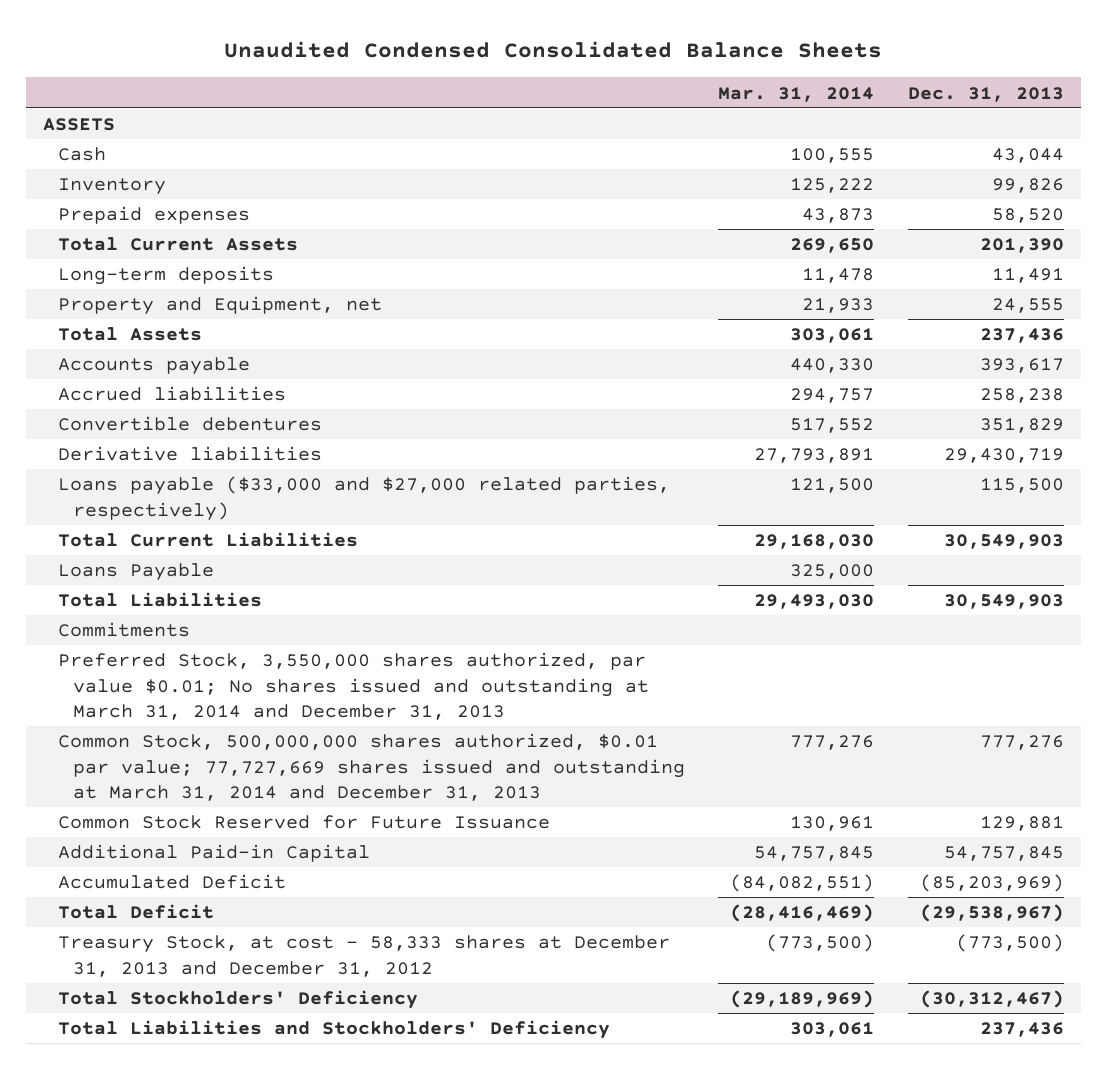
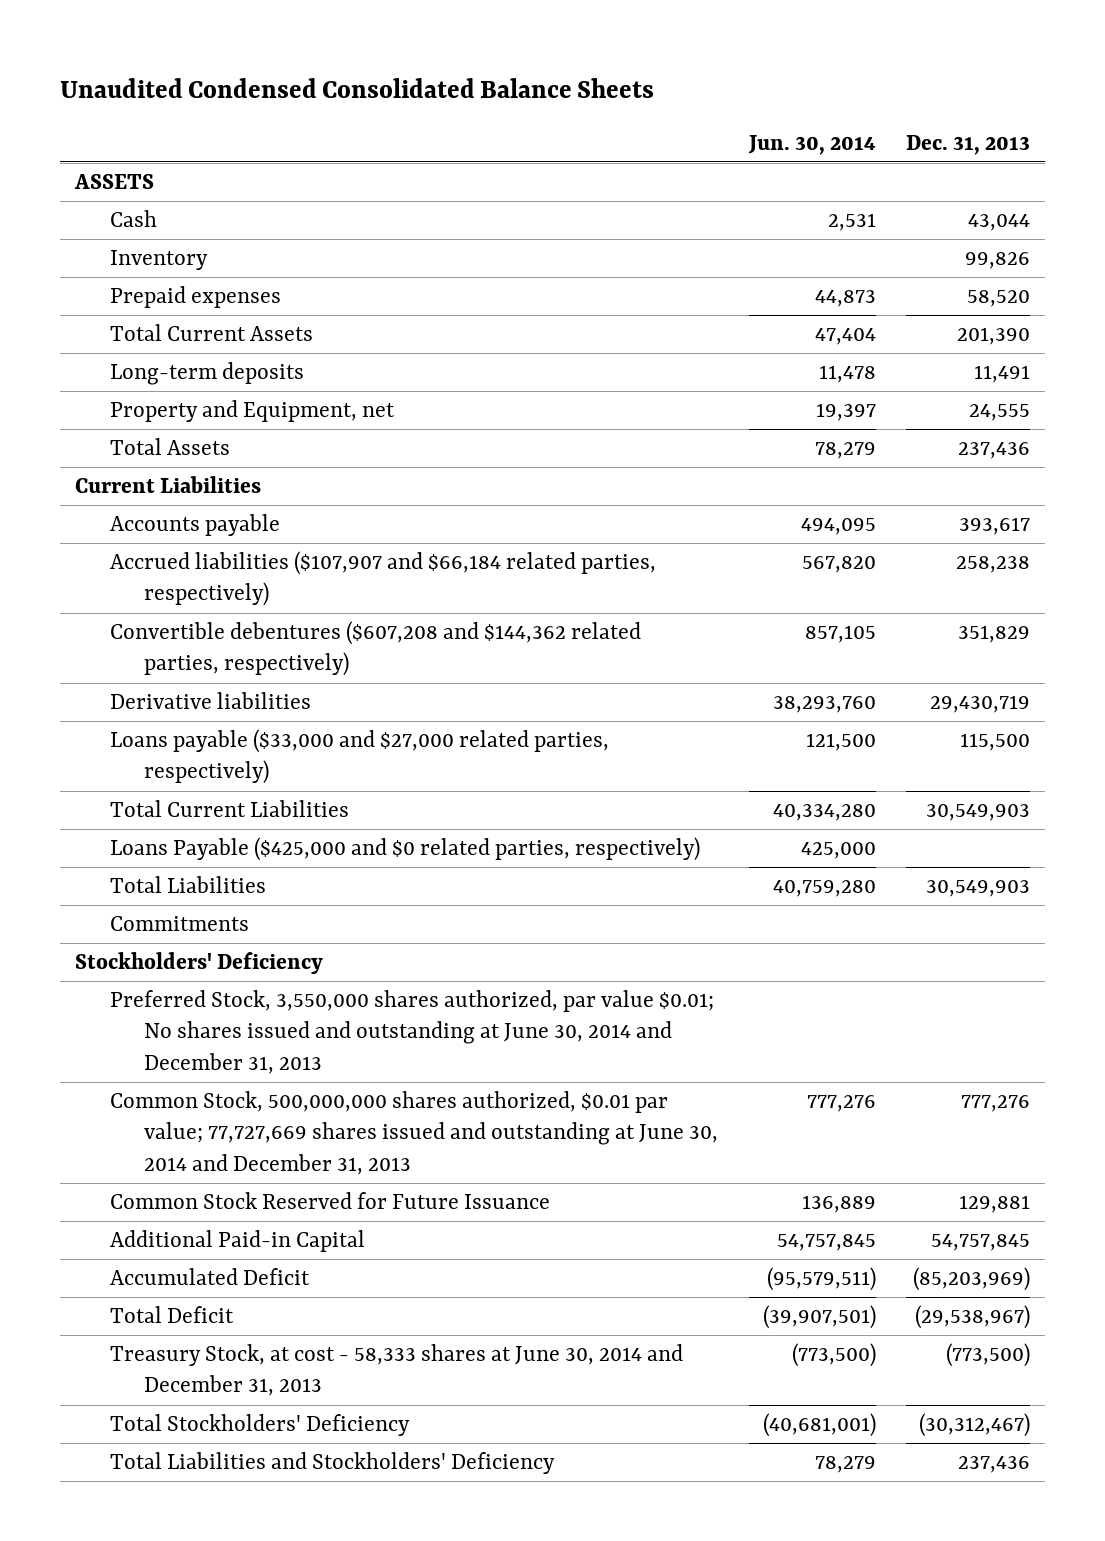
- | Mar. 31, 2014 | Dec. 31, 2013
+ | Jun. 30, 2014 | Dec. 31, 2013
+ Current Liabilities
- Accrued liabilities | 294,757 | 258,238
- Convertible debentures | 517,552 | 351,829
+ Accrued liabilities ($107,907 and $66,184 related parties, respectively) | 567,820 | 258,238
+ Convertible debentures ($607,208 and $144,362 related parties, respectively) | 857,105 | 351,829
- Loans Payable | 325,000 |
+ Loans Payable ($425,000 and $0 related parties, respectively) | 425,000 |
- Preferred Stock, 3,550,000 shares authorized, par value $0.01; No shares issued and outstanding at March 31, 2014 and December 31, 2013
- Common Stock, 500,000,000 shares authorized, $0.01 par value; 77,727,669 shares issued and outstanding at March 31, 2014 and December 31, 2013 | 777,276 | 777,276
+ Stockholders' Deficiency
+ Preferred Stock, 3,550,000 shares authorized, par value $0.01; No shares issued and outstanding at June 30, 2014 and December 31, 2013
+ Common Stock, 500,000,000 shares authorized, $0.01 par value; 77,727,669 shares issued and outstanding at June 30, 2014 and December 31, 2013 | 777,276 | 777,276
- Treasury Stock, at cost - 58,333 shares at December 31, 2013 and December 31, 2012 | (773,500) | (773,500)
+ Treasury Stock, at cost - 58,333 shares at June 30, 2014 and December 31, 2013 | (773,500) | (773,500)

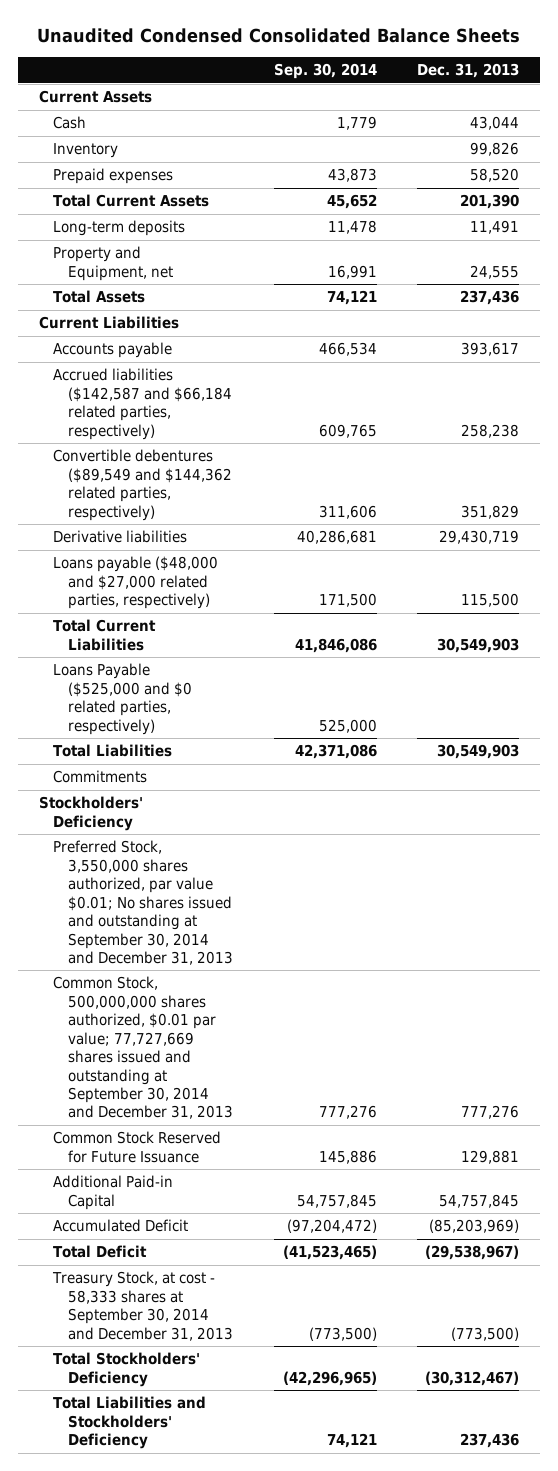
- | Jun. 30, 2014 | Dec. 31, 2013
+ | Sep. 30, 2014 | Dec. 31, 2013
- ASSETS
+ Current Assets
- Accrued liabilities ($107,907 and $66,184 related parties, respectively) | 567,820 | 258,238
- Convertible debentures ($607,208 and $144,362 related parties, respectively) | 857,105 | 351,829
+ Accrued liabilities ($142,587 and $66,184 related parties, respectively) | 609,765 | 258,238
+ Convertible debentures ($89,549 and $144,362 related parties, respectively) | 311,606 | 351,829
- Loans payable ($33,000 and $27,000 related parties, respectively) | 121,500 | 115,500
+ Loans payable ($48,000 and $27,000 related parties, respectively) | 171,500 | 115,500
- Loans Payable ($425,000 and $0 related parties, respectively) | 425,000 |
+ Loans Payable ($525,000 and $0 related parties, respectively) | 525,000 |
- Preferred Stock, 3,550,000 shares authorized, par value $0.01; No shares issued and outstanding at June 30, 2014 and December 31, 2013
- Common Stock, 500,000,000 shares authorized, $0.01 par value; 77,727,669 shares issued and outstanding at June 30, 2014 and December 31, 2013 | 777,276 | 777,276
+ Preferred Stock, 3,550,000 shares authorized, par value $0.01; No shares issued and outstanding at September 30, 2014 and December 31, 2013
+ Common Stock, 500,000,000 shares authorized, $0.01 par value; 77,727,669 shares issued and outstanding at September 30, 2014 and December 31, 2013 | 777,276 | 777,276
- Treasury Stock, at cost - 58,333 shares at June 30, 2014 and December 31, 2013 | (773,500) | (773,500)
+ Treasury Stock, at cost - 58,333 shares at September 30, 2014 and December 31, 2013 | (773,500) | (773,500)

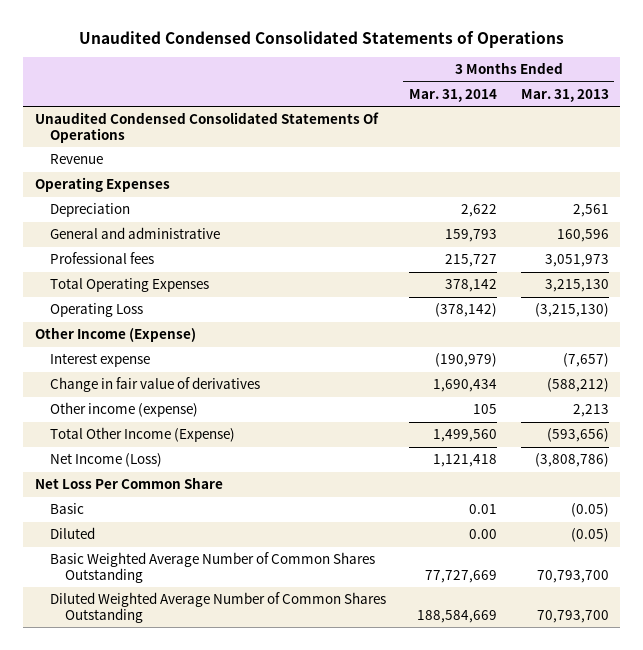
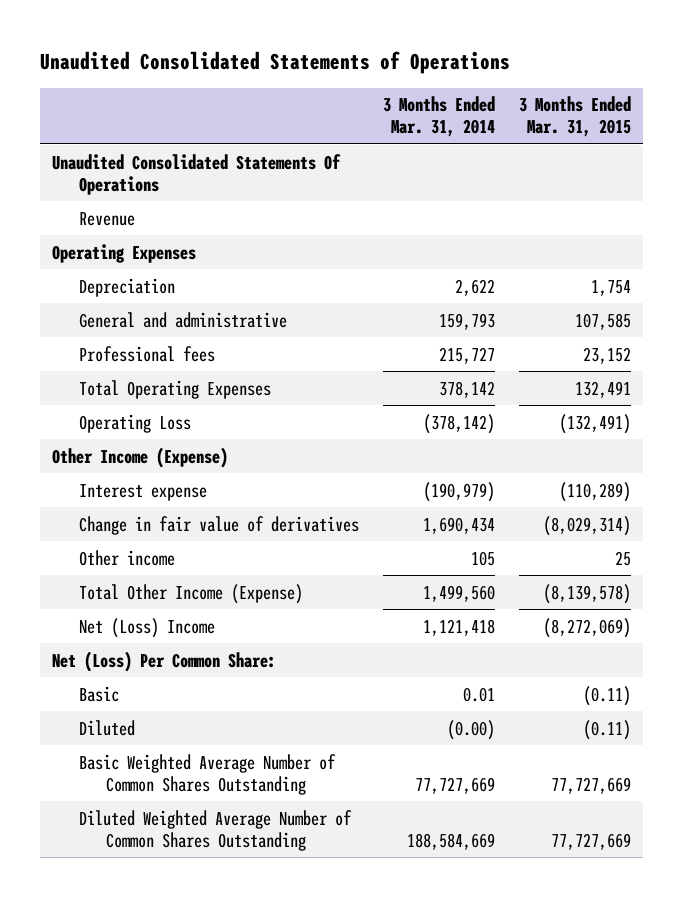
- Unaudited Condensed Consolidated Statements of Operations
+ Unaudited Consolidated Statements of Operations
- | 3 Months Ended Mar. 31, 2014 | 3 Months Ended Mar. 31, 2013
+ | 3 Months Ended Mar. 31, 2014 | 3 Months Ended Mar. 31, 2015
- Unaudited Condensed Consolidated Statements Of Operations
+ Unaudited Consolidated Statements Of Operations
- Other income (expense) | 105 | 2,213
+ Other income | 105 | 25
- Net Income (Loss) | 1,121,418 | (3,808,786)
- Net Loss Per Common Share
+ Net (Loss) Income | 1,121,418 | (8,272,069)
+ Net (Loss) Per Common Share:
- Diluted | 0.00 | (0.05)
+ Diluted | (0.00) | (0.11)

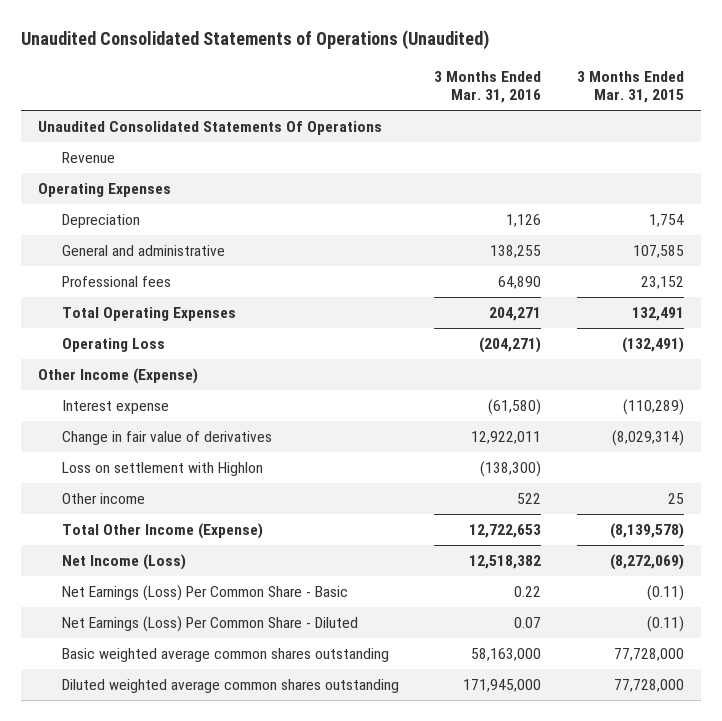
- Unaudited Consolidated Statements of Operations
+ Unaudited Consolidated Statements of Operations (Unaudited)
- | 3 Months Ended Mar. 31, 2014 | 3 Months Ended Mar. 31, 2015
+ | 3 Months Ended Mar. 31, 2016 | 3 Months Ended Mar. 31, 2015
+ Loss on settlement with Highlon | (138,300) |
- Net (Loss) Income | 1,121,418 | (8,272,069)
- Net (Loss) Per Common Share:
- Basic | 0.01 | (0.11)
- Diluted | (0.00) | (0.11)
- Basic Weighted Average Number of Common Shares Outstanding | 77,727,669 | 77,727,669
- Diluted Weighted Average Number of Common Shares Outstanding | 188,584,669 | 77,727,669
+ Net Income (Loss) | 12,518,382 | (8,272,069)
+ Net Earnings (Loss) Per Common Share - Basic | 0.22 | (0.11)
+ Net Earnings (Loss) Per Common Share - Diluted | 0.07 | (0.11)
+ Basic weighted average common shares outstanding | 58,163,000 | 77,728,000
+ Diluted weighted average common shares outstanding | 171,945,000 | 77,728,000

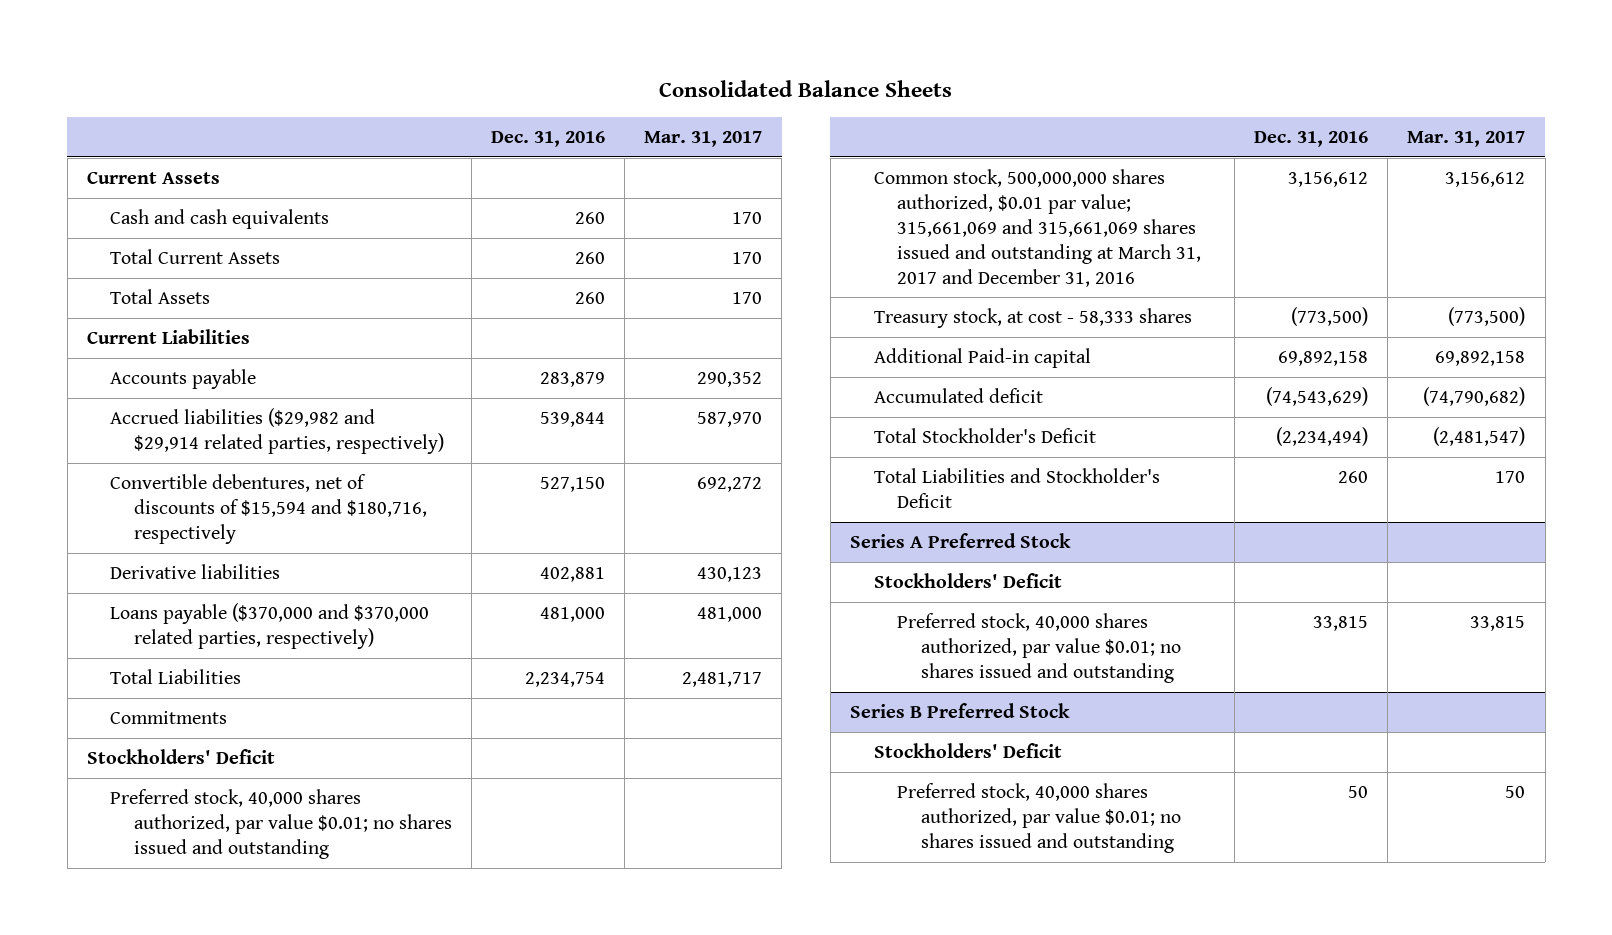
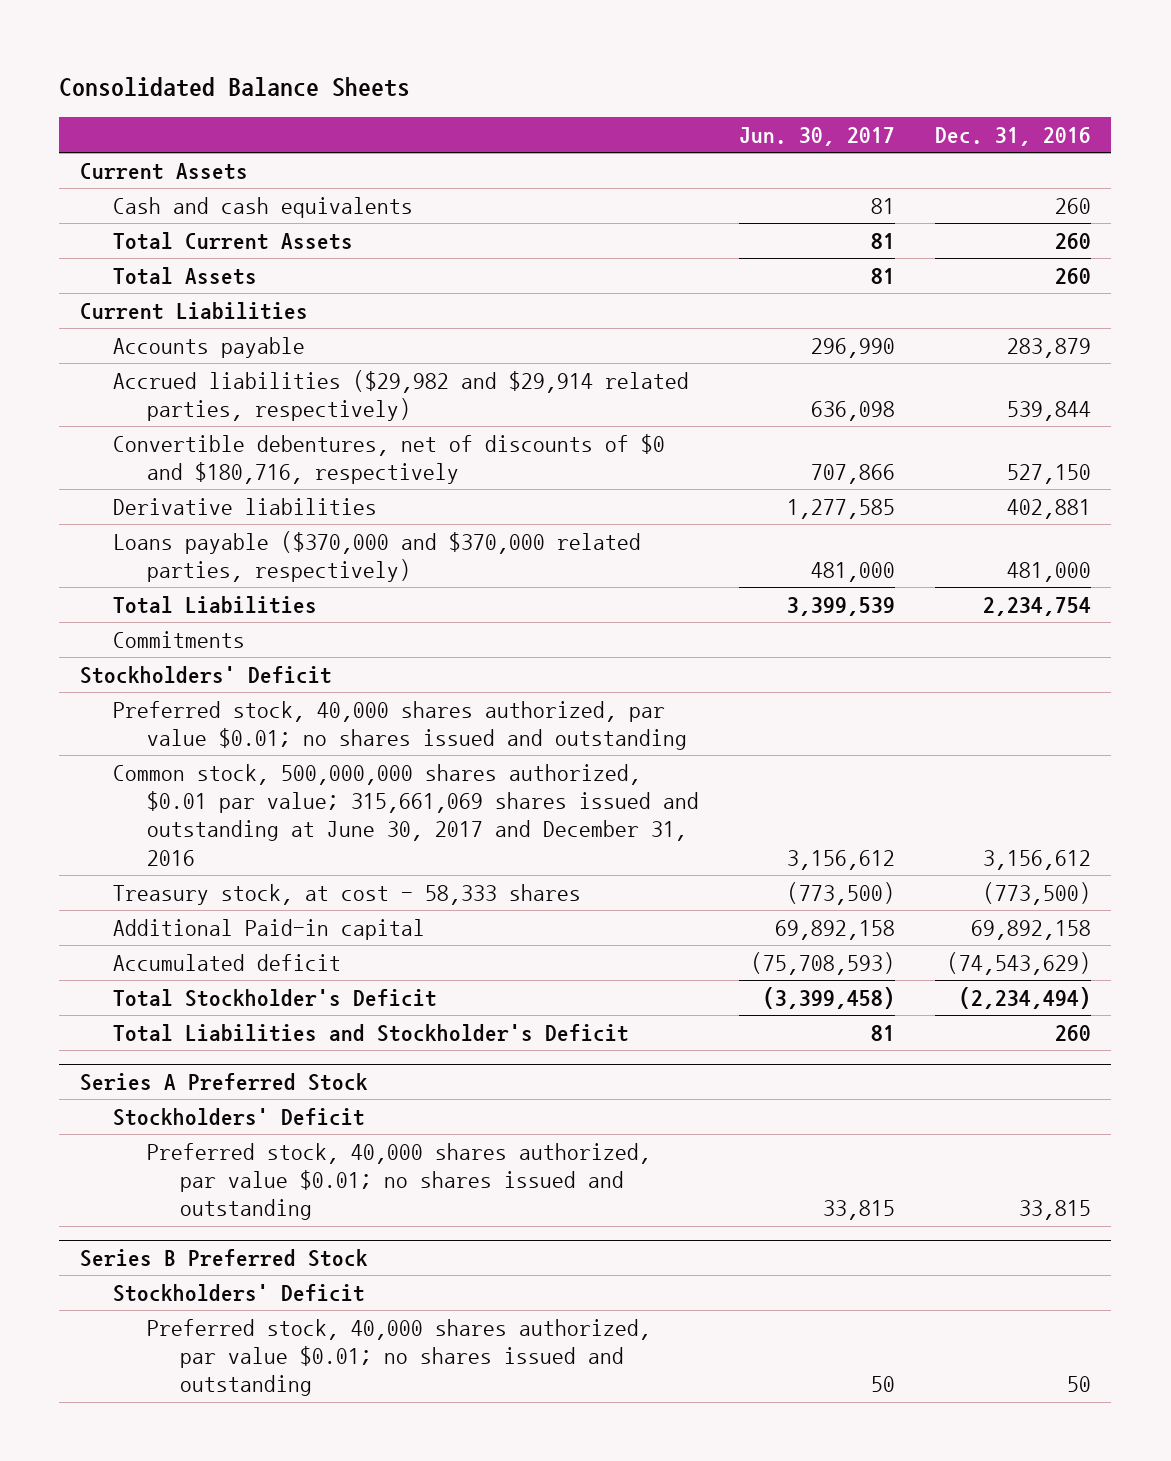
- | Dec. 31, 2016 | Mar. 31, 2017
+ | Jun. 30, 2017 | Dec. 31, 2016
- Convertible debentures, net of discounts of $15,594 and $180,716, respectively | 527,150 | 692,272
+ Convertible debentures, net of discounts of $0 and $180,716, respectively | 707,866 | 527,150
- Common stock, 500,000,000 shares authorized, $0.01 par value; 315,661,069 and 315,661,069 shares issued and outstanding at March 31, 2017 and December 31, 2016 | 3,156,612 | 3,156,612
+ Common stock, 500,000,000 shares authorized, $0.01 par value; 315,661,069 shares issued and outstanding at June 30, 2017 and December 31, 2016 | 3,156,612 | 3,156,612

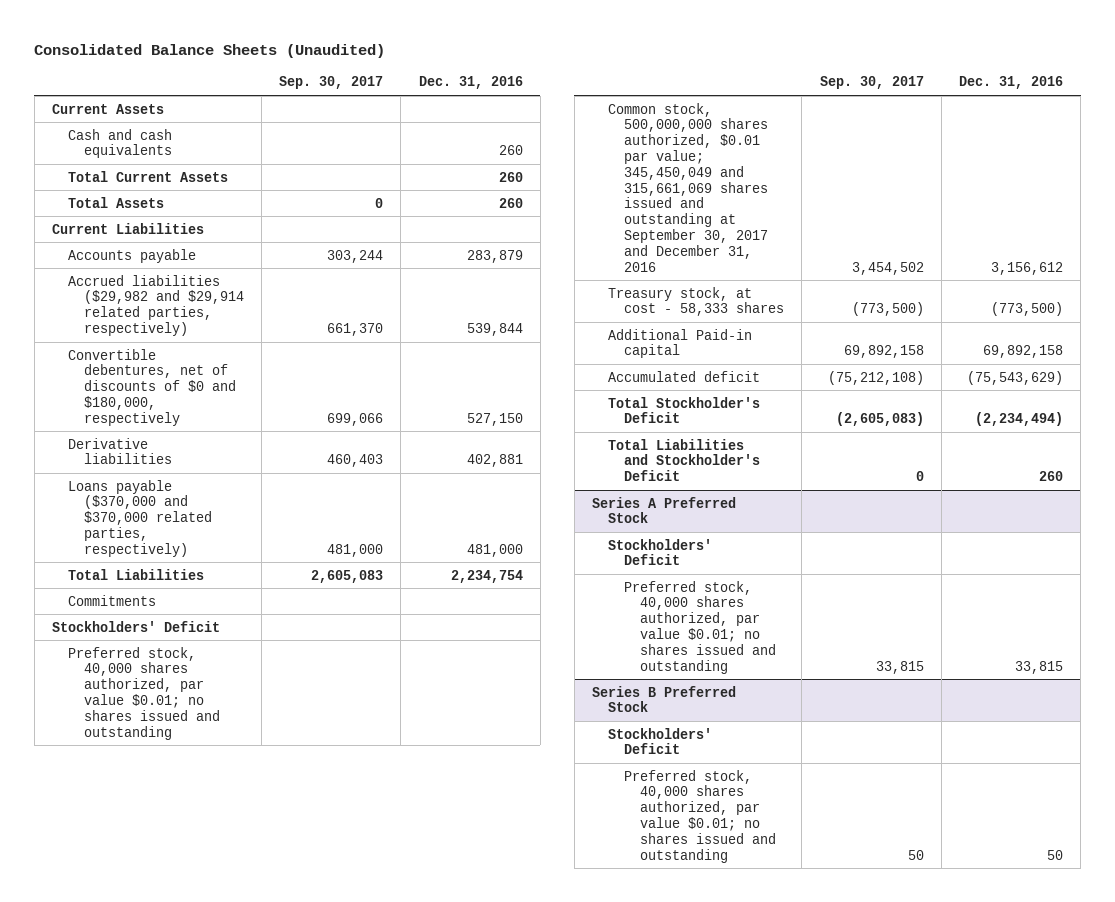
- Consolidated Balance Sheets
+ Consolidated Balance Sheets (Unaudited)
- | Jun. 30, 2017 | Dec. 31, 2016
+ | Sep. 30, 2017 | Dec. 31, 2016
- Convertible debentures, net of discounts of $0 and $180,716, respectively | 707,866 | 527,150
+ Convertible debentures, net of discounts of $0 and $180,000, respectively | 699,066 | 527,150
- Common stock, 500,000,000 shares authorized, $0.01 par value; 315,661,069 shares issued and outstanding at June 30, 2017 and December 31, 2016 | 3,156,612 | 3,156,612
+ Common stock, 500,000,000 shares authorized, $0.01 par value; 345,450,049 and 315,661,069 shares issued and outstanding at September 30, 2017 and December 31, 2016 | 3,454,502 | 3,156,612
- Accumulated deficit | (75,708,593) | (74,543,629)
+ Accumulated deficit | (75,212,108) | (75,543,629)

